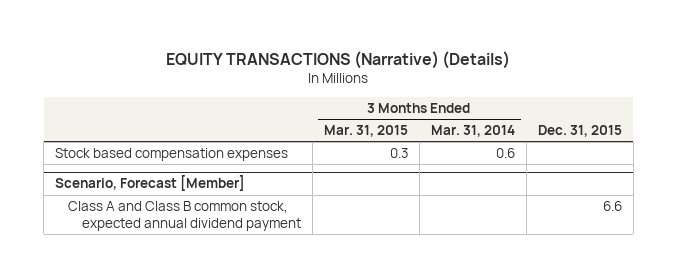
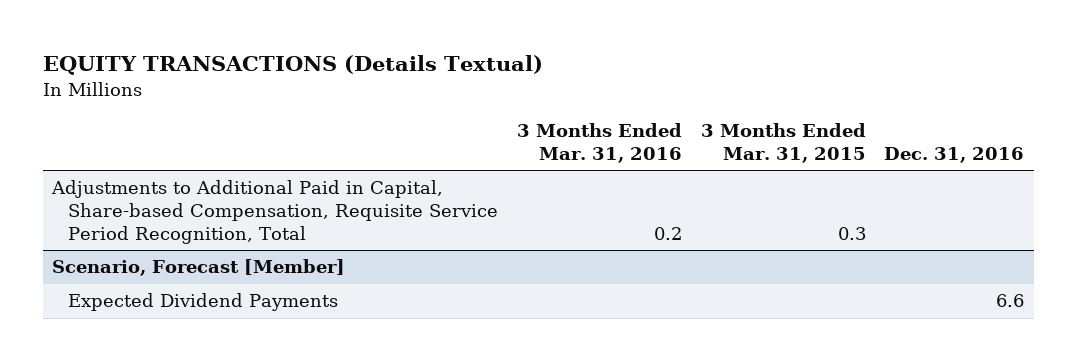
- EQUITY TRANSACTIONS (Narrative) (Details)
+ EQUITY TRANSACTIONS (Details Textual)
- | 3 Months Ended Mar. 31, 2015 | 3 Months Ended Mar. 31, 2014 | Dec. 31, 2015
+ | 3 Months Ended Mar. 31, 2016 | 3 Months Ended Mar. 31, 2015 | Dec. 31, 2016
- Stock based compensation expenses | 0.3 | 0.6 |
+ Adjustments to Additional Paid in Capital, Share-based Compensation, Requisite Service Period Recognition, Total | 0.2 | 0.3 |
@ Scenario, Forecast [Member]
- Class A and Class B common stock, expected annual dividend payment | | | 6.6
+ Expected Dividend Payments | | | 6.6

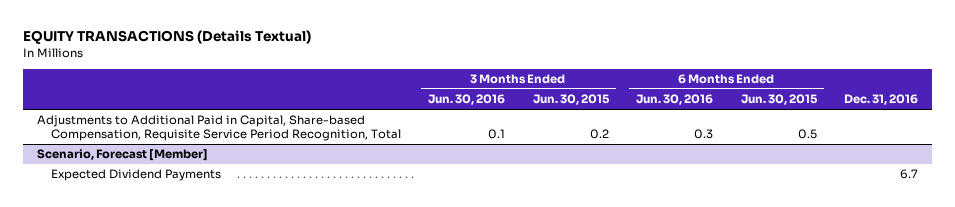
- | 3 Months Ended Mar. 31, 2016 | 3 Months Ended Mar. 31, 2015 | Dec. 31, 2016
+ | 3 Months Ended Jun. 30, 2016 | 3 Months Ended Jun. 30, 2015 | 6 Months Ended Jun. 30, 2016 | 6 Months Ended Jun. 30, 2015 | Dec. 31, 2016
@ Scenario, Forecast [Member]
- Expected Dividend Payments | | | 6.6
+ Expected Dividend Payments | | | | | 6.7

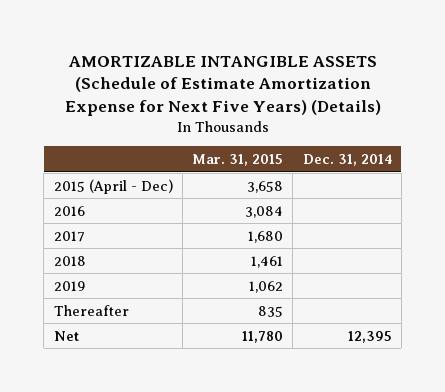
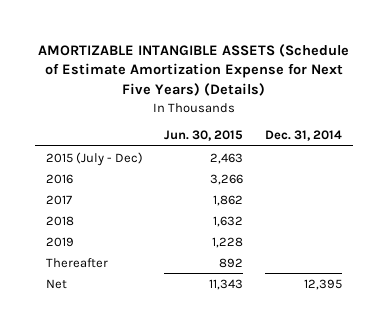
- | Mar. 31, 2015 | Dec. 31, 2014
+ | Jun. 30, 2015 | Dec. 31, 2014
- 2015 (April - Dec) | 3,658 |
+ 2015 (July - Dec) | 2,463 |

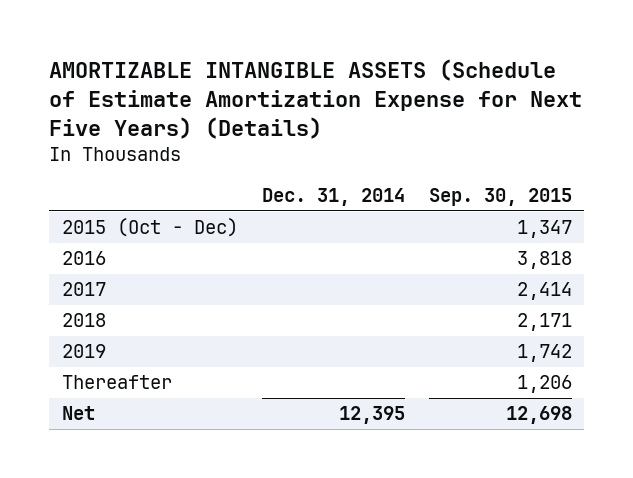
- | Jun. 30, 2015 | Dec. 31, 2014
+ | Dec. 31, 2014 | Sep. 30, 2015
- 2015 (July - Dec) | 2,463 |
+ 2015 (Oct - Dec) | | 1,347

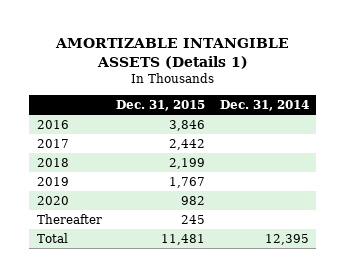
- AMORTIZABLE INTANGIBLE ASSETS (Schedule of Estimate Amortization Expense for Next Five Years) (Details)
+ AMORTIZABLE INTANGIBLE ASSETS (Details 1)
- | Dec. 31, 2014 | Sep. 30, 2015
+ | Dec. 31, 2015 | Dec. 31, 2014
- 2015 (Oct - Dec) | | 1,347
+ 2020 | 982 |
- Net | 12,395 | 12,698
+ Total | 11,481 | 12,395

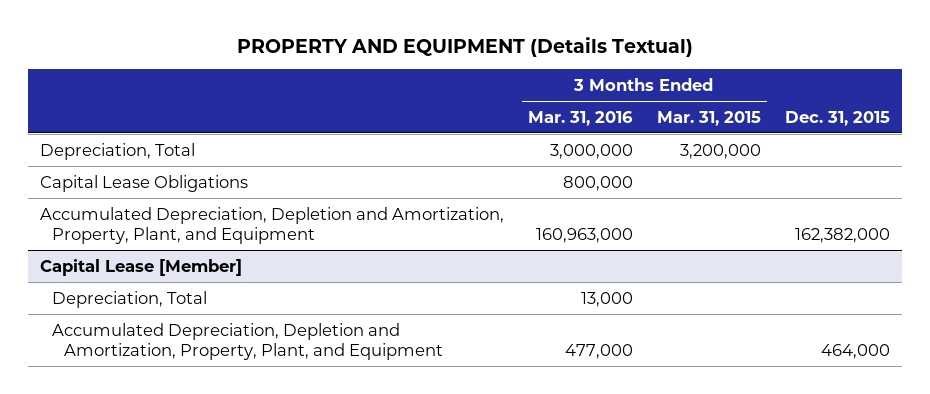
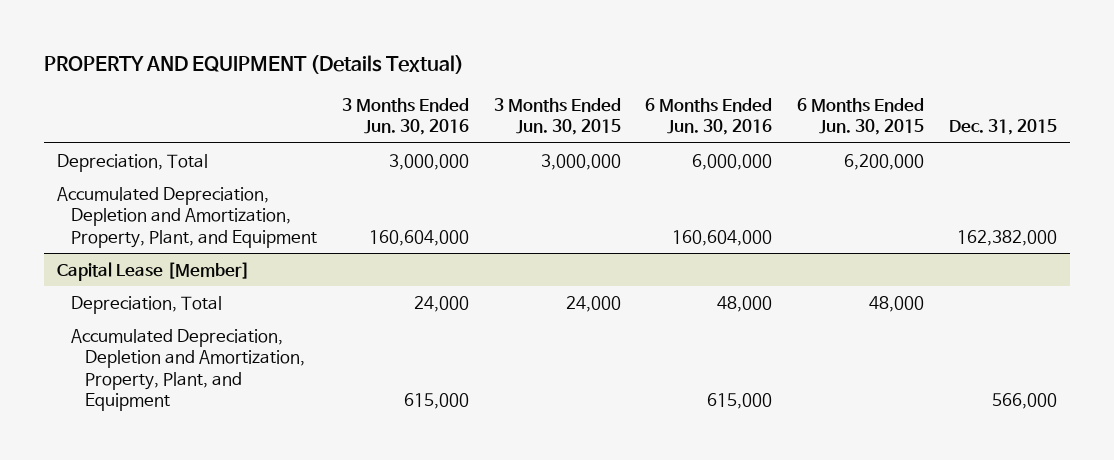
- | 3 Months Ended Mar. 31, 2016 | 3 Months Ended Mar. 31, 2015 | Dec. 31, 2015
+ | 3 Months Ended Jun. 30, 2016 | 3 Months Ended Jun. 30, 2015 | 6 Months Ended Jun. 30, 2016 | 6 Months Ended Jun. 30, 2015 | Dec. 31, 2015
- Capital Lease Obligations | 800,000 | |
@ Capital Lease [Member]
- Accumulated Depreciation, Depletion and Amortization, Property, Plant, and Equipment | 477,000 | | 464,000
+ Accumulated Depreciation, Depletion and Amortization, Property, Plant, and Equipment | 615,000 | | 615,000 | | 566,000

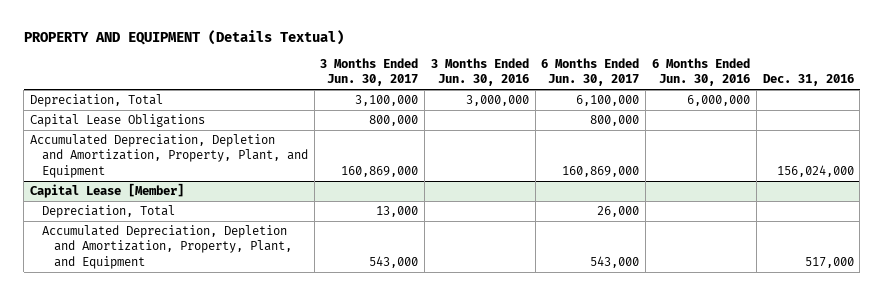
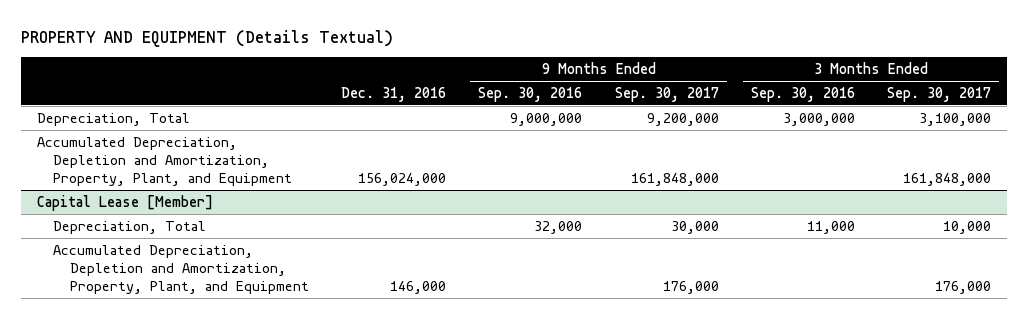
- | 3 Months Ended Jun. 30, 2017 | 3 Months Ended Jun. 30, 2016 | 6 Months Ended Jun. 30, 2017 | 6 Months Ended Jun. 30, 2016 | Dec. 31, 2016
+ | Dec. 31, 2016 | 9 Months Ended Sep. 30, 2016 | 9 Months Ended Sep. 30, 2017 | 3 Months Ended Sep. 30, 2016 | 3 Months Ended Sep. 30, 2017
- Capital Lease Obligations | 800,000 | | 800,000 | |
@ Capital Lease [Member]
- Accumulated Depreciation, Depletion and Amortization, Property, Plant, and Equipment | 543,000 | | 543,000 | | 517,000
+ Accumulated Depreciation, Depletion and Amortization, Property, Plant, and Equipment | 146,000 | | 176,000 | | 176,000

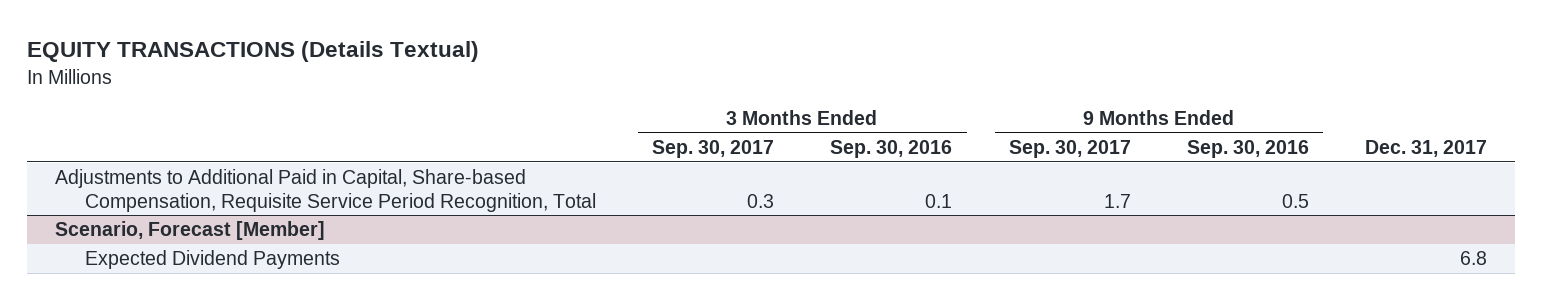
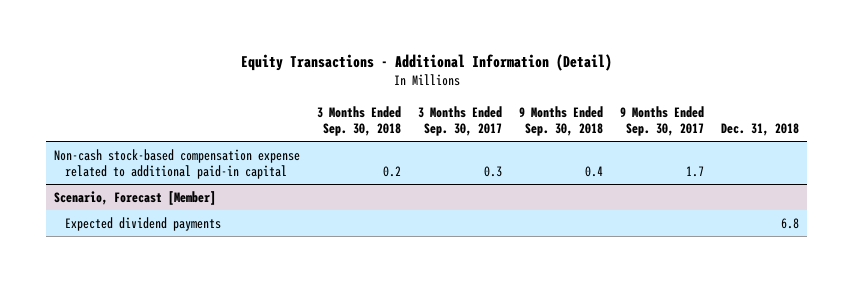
- EQUITY TRANSACTIONS (Details Textual)
+ Equity Transactions - Additional Information (Detail)
- | 3 Months Ended Sep. 30, 2017 | 3 Months Ended Sep. 30, 2016 | 9 Months Ended Sep. 30, 2017 | 9 Months Ended Sep. 30, 2016 | Dec. 31, 2017
+ | 3 Months Ended Sep. 30, 2018 | 3 Months Ended Sep. 30, 2017 | 9 Months Ended Sep. 30, 2018 | 9 Months Ended Sep. 30, 2017 | Dec. 31, 2018
- Adjustments to Additional Paid in Capital, Share-based Compensation, Requisite Service Period Recognition, Total | 0.3 | 0.1 | 1.7 | 0.5 |
+ Non-cash stock-based compensation expense related to additional paid-in capital | 0.2 | 0.3 | 0.4 | 1.7 |
@ Scenario, Forecast [Member]
- Expected Dividend Payments | | | | | 6.8
+ Expected dividend payments | | | | | 6.8

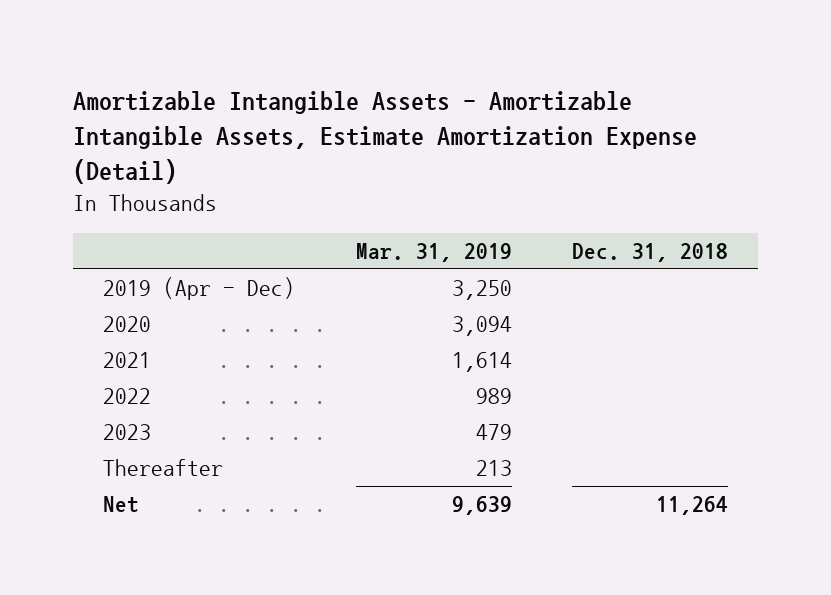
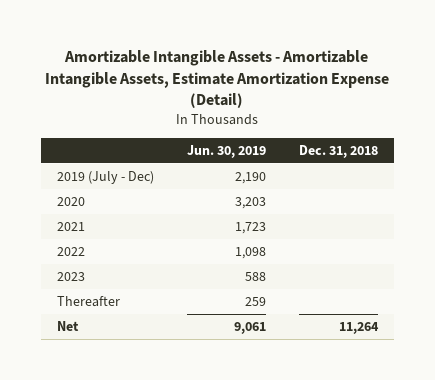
- | Mar. 31, 2019 | Dec. 31, 2018
+ | Jun. 30, 2019 | Dec. 31, 2018
- 2019 (Apr - Dec) | 3,250 |
+ 2019 (July - Dec) | 2,190 |

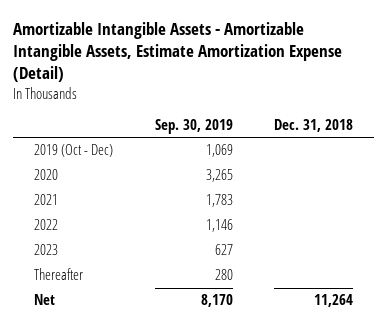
- | Jun. 30, 2019 | Dec. 31, 2018
+ | Sep. 30, 2019 | Dec. 31, 2018
- 2019 (July - Dec) | 2,190 |
+ 2019 (Oct - Dec) | 1,069 |

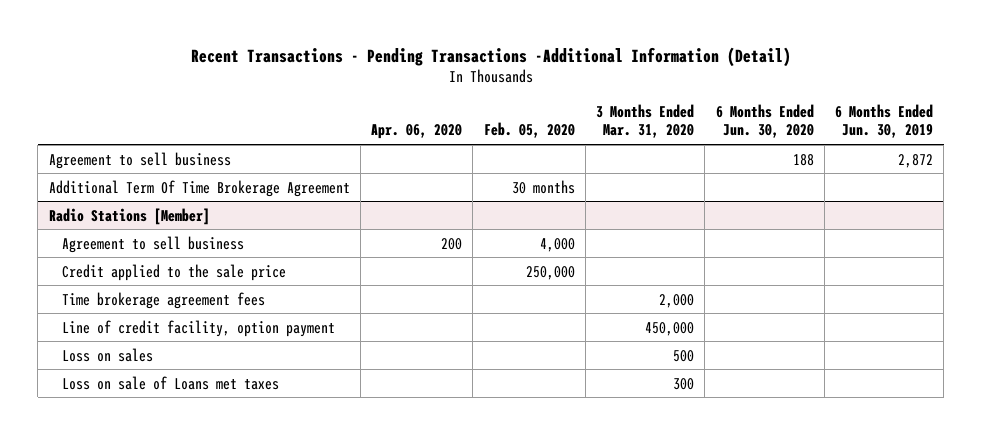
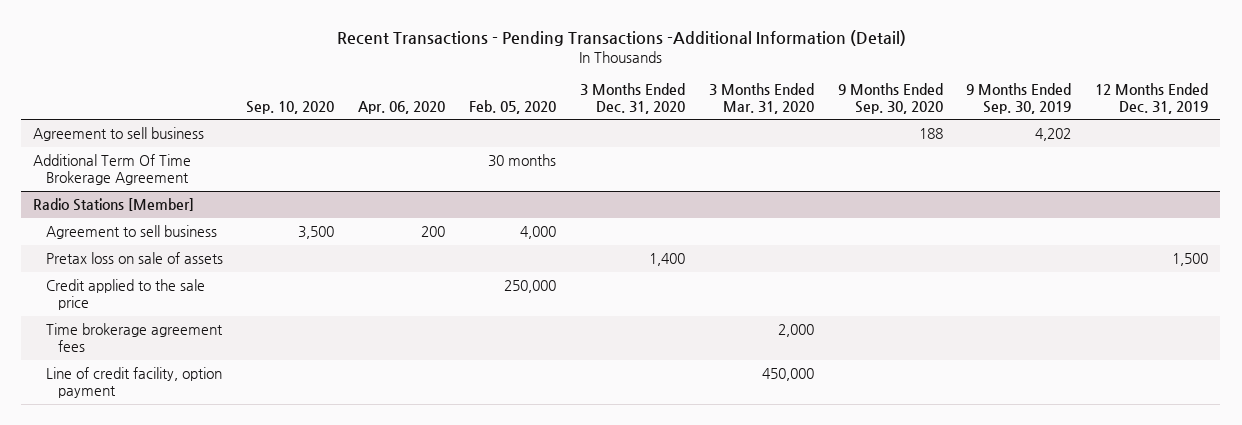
- | Apr. 06, 2020 | Feb. 05, 2020 | 3 Months Ended Mar. 31, 2020 | 6 Months Ended Jun. 30, 2020 | 6 Months Ended Jun. 30, 2019
+ | Sep. 10, 2020 | Apr. 06, 2020 | Feb. 05, 2020 | 3 Months Ended Dec. 31, 2020 | 3 Months Ended Mar. 31, 2020 | 9 Months Ended Sep. 30, 2020 | 9 Months Ended Sep. 30, 2019 | 12 Months Ended Dec. 31, 2019
@ Radio Stations [Member]
+ Pretax loss on sale of assets | | | | 1,400 | | | | 1,500
- Loss on sales | | | 500 | |
- Loss on sale of Loans met taxes | | | 300 | |

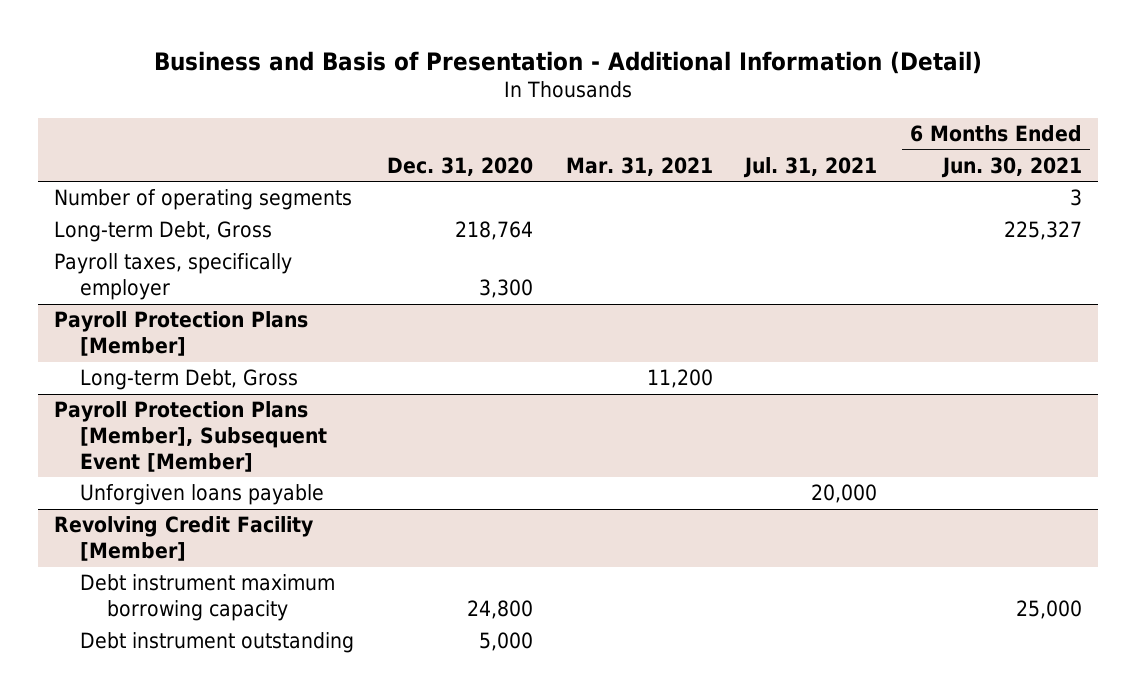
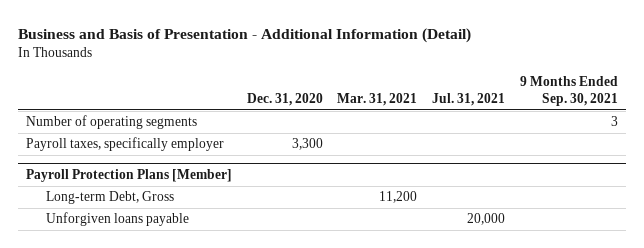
- | Dec. 31, 2020 | Mar. 31, 2021 | Jul. 31, 2021 | 6 Months Ended Jun. 30, 2021
+ | Dec. 31, 2020 | Mar. 31, 2021 | Jul. 31, 2021 | 9 Months Ended Sep. 30, 2021
- Long-term Debt, Gross | 218,764 | | | 225,327
- Payroll Protection Plans [Member], Subsequent Event [Member]
- Unforgiven loans payable | | | 20,000 |
- Revolving Credit Facility [Member]
- Debt instrument maximum borrowing capacity | 24,800 | | | 25,000
- Debt instrument outstanding | 5,000 | | |
@ Payroll Protection Plans [Member]
+ Unforgiven loans payable | | | 20,000 |

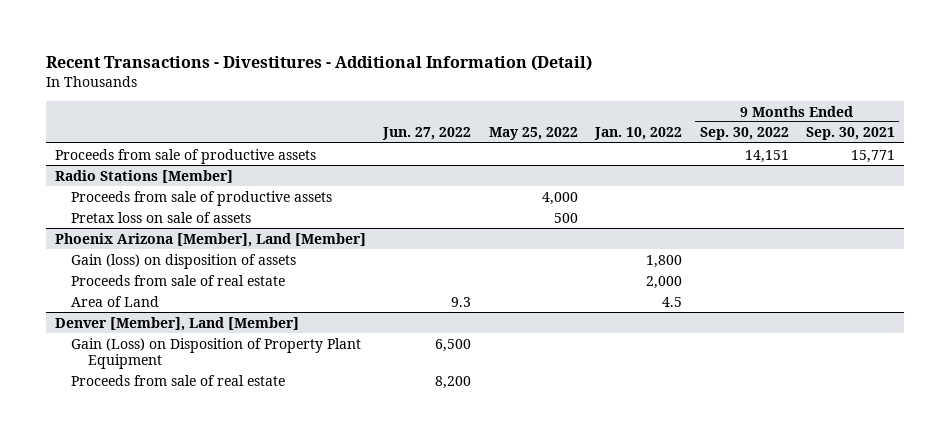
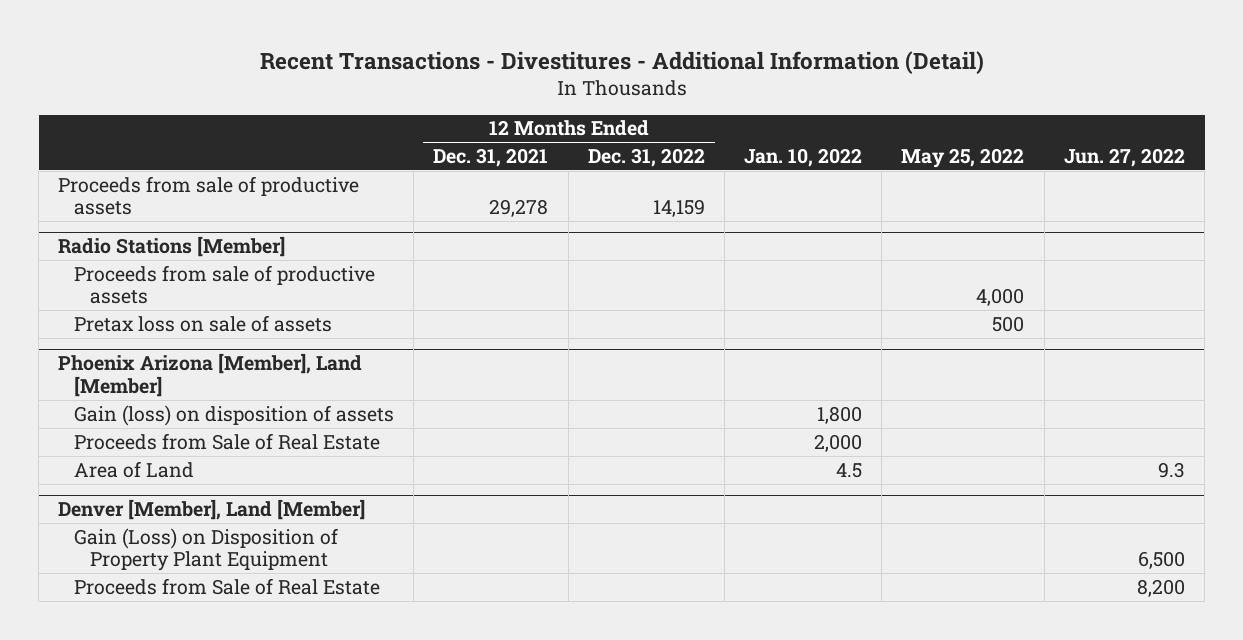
- | Jun. 27, 2022 | May 25, 2022 | Jan. 10, 2022 | 9 Months Ended Sep. 30, 2022 | 9 Months Ended Sep. 30, 2021
+ | 12 Months Ended Dec. 31, 2021 | 12 Months Ended Dec. 31, 2022 | Jan. 10, 2022 | May 25, 2022 | Jun. 27, 2022
@ Phoenix Arizona [Member], Land [Member]
- Proceeds from sale of real estate | | | 2,000 | |
+ Proceeds from Sale of Real Estate | | | 2,000 | |
@ Denver [Member], Land [Member]
- Proceeds from sale of real estate | 8,200 | | | |
+ Proceeds from Sale of Real Estate | | | | | 8,200

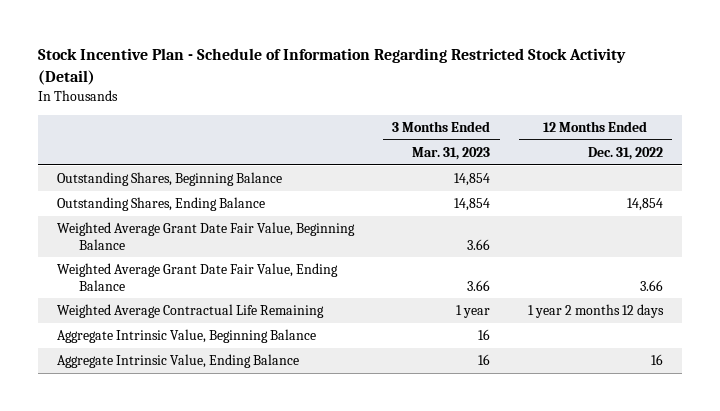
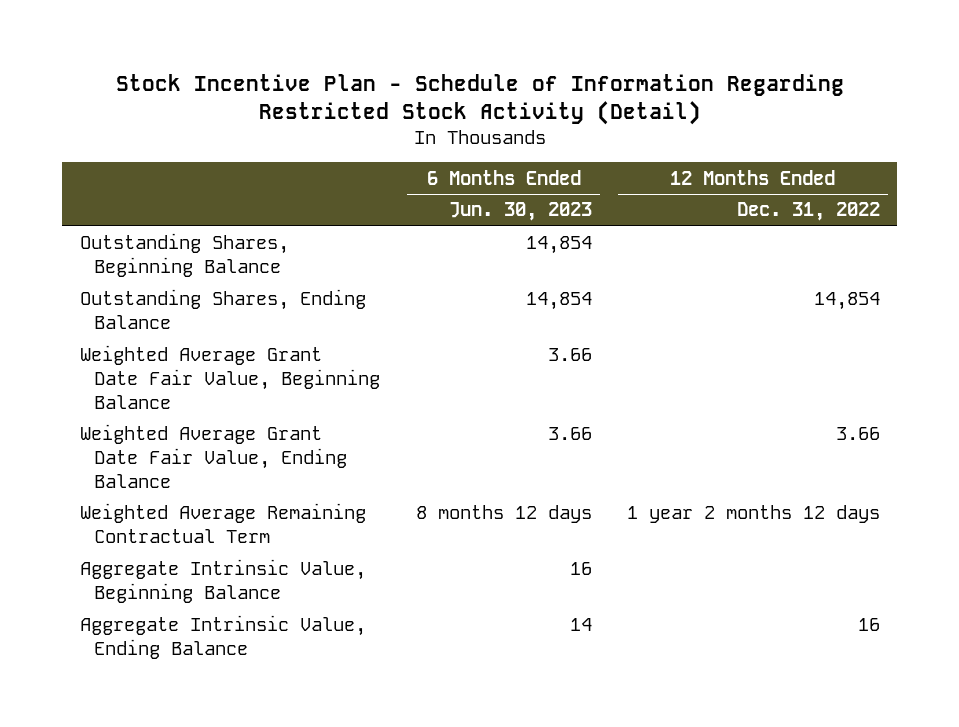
- | 3 Months Ended Mar. 31, 2023 | 12 Months Ended Dec. 31, 2022
+ | 6 Months Ended Jun. 30, 2023 | 12 Months Ended Dec. 31, 2022
- Weighted Average Contractual Life Remaining | 1 year | 1 year 2 months 12 days
+ Weighted Average Remaining Contractual Term | 8 months 12 days | 1 year 2 months 12 days

